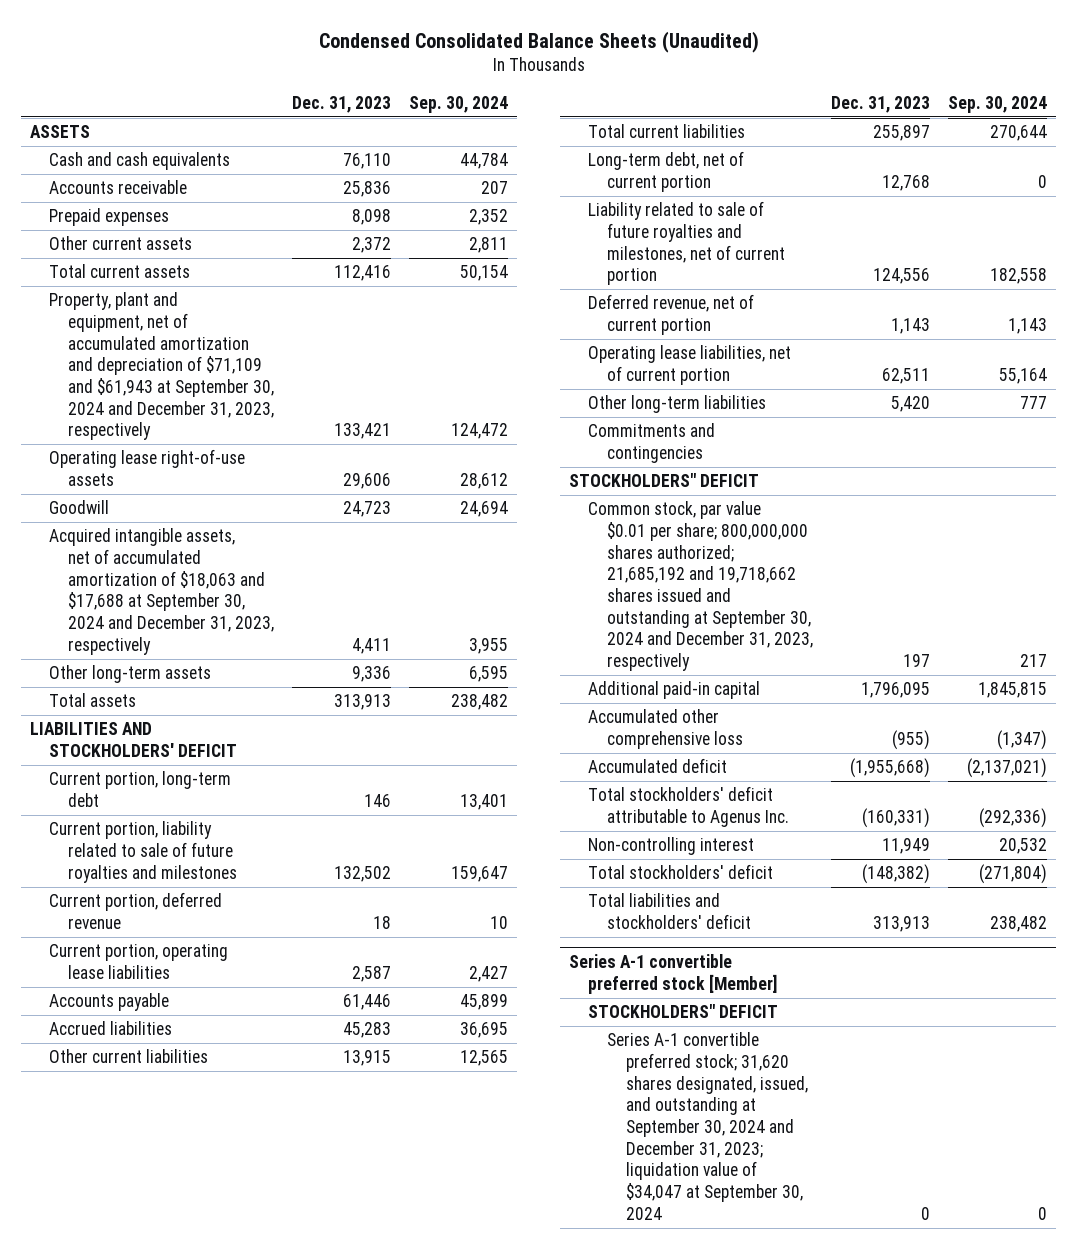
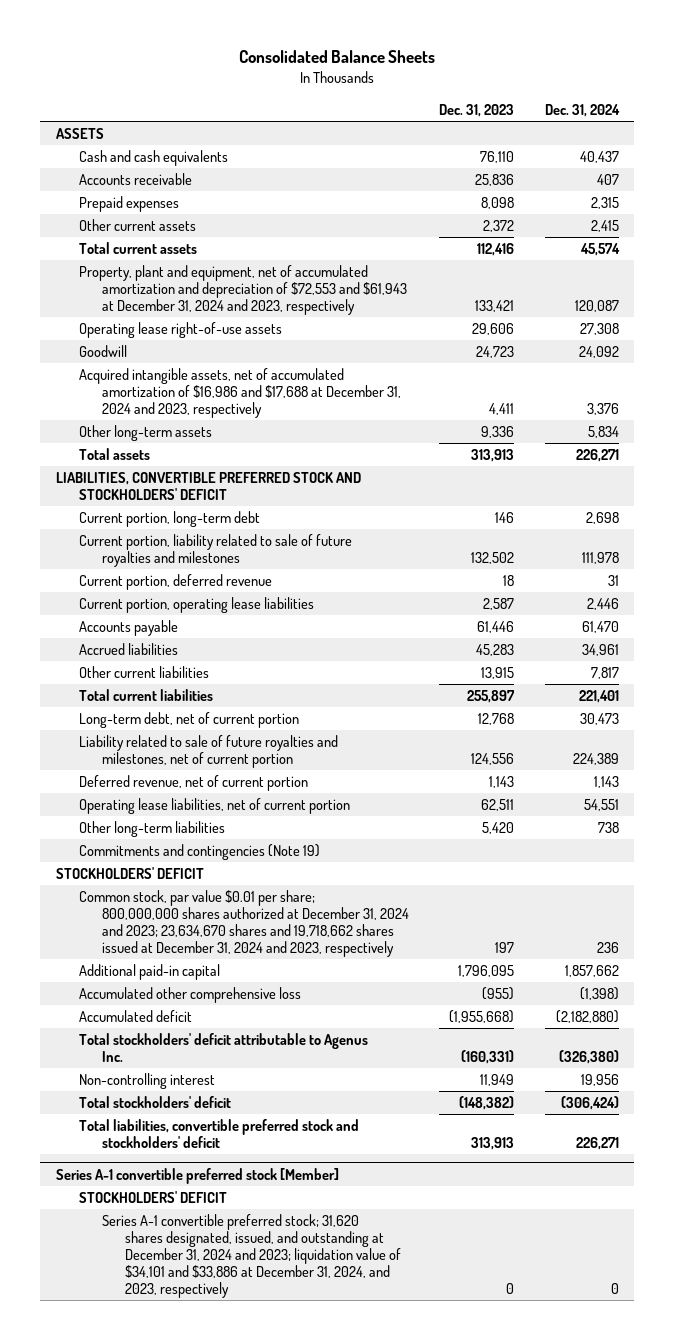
- Condensed Consolidated Balance Sheets (Unaudited)
+ Consolidated Balance Sheets
- | Dec. 31, 2023 | Sep. 30, 2024
+ | Dec. 31, 2023 | Dec. 31, 2024
- Property, plant and equipment, net of accumulated amortization and depreciation of $71,109 and $61,943 at September 30, 2024 and December 31, 2023, respectively | 133,421 | 124,472
+ Property, plant and equipment, net of accumulated amortization and depreciation of $72,553 and $61,943 at December 31, 2024 and 2023, respectively | 133,421 | 120,087
- Acquired intangible assets, net of accumulated amortization of $18,063 and $17,688 at September 30, 2024 and December 31, 2023, respectively | 4,411 | 3,955
+ Acquired intangible assets, net of accumulated amortization of $16,986 and $17,688 at December 31, 2024 and 2023, respectively | 4,411 | 3,376
- LIABILITIES AND STOCKHOLDERS' DEFICIT
+ LIABILITIES, CONVERTIBLE PREFERRED STOCK AND STOCKHOLDERS' DEFICIT
- Commitments and contingencies
- STOCKHOLDERS" DEFICIT
- Common stock, par value $0.01 per share; 800,000,000 shares authorized; 21,685,192 and 19,718,662 shares issued and outstanding at September 30, 2024 and December 31, 2023, respectively | 197 | 217
+ Commitments and contingencies (Note 19)
+ STOCKHOLDERS' DEFICIT
+ Common stock, par value $0.01 per share; 800,000,000 shares authorized at December 31, 2024 and 2023; 23,634,670 shares and 19,718,662 shares issued at December 31, 2024 and 2023, respectively | 197 | 236
- Total liabilities and stockholders' deficit | 313,913 | 238,482
+ Total liabilities, convertible preferred stock and stockholders' deficit | 313,913 | 226,271
@ Series A-1 convertible preferred stock [Member]
- STOCKHOLDERS" DEFICIT
- Series A-1 convertible preferred stock; 31,620 shares designated, issued, and outstanding at September 30, 2024 and December 31, 2023; liquidation value of $34,047 at September 30, 2024 | 0 | 0
+ STOCKHOLDERS' DEFICIT
+ Series A-1 convertible preferred stock; 31,620 shares designated, issued, and outstanding at December 31, 2024 and 2023; liquidation value of $34,101 and $33,886 at December 31, 2024, and 2023, respectively | 0 | 0

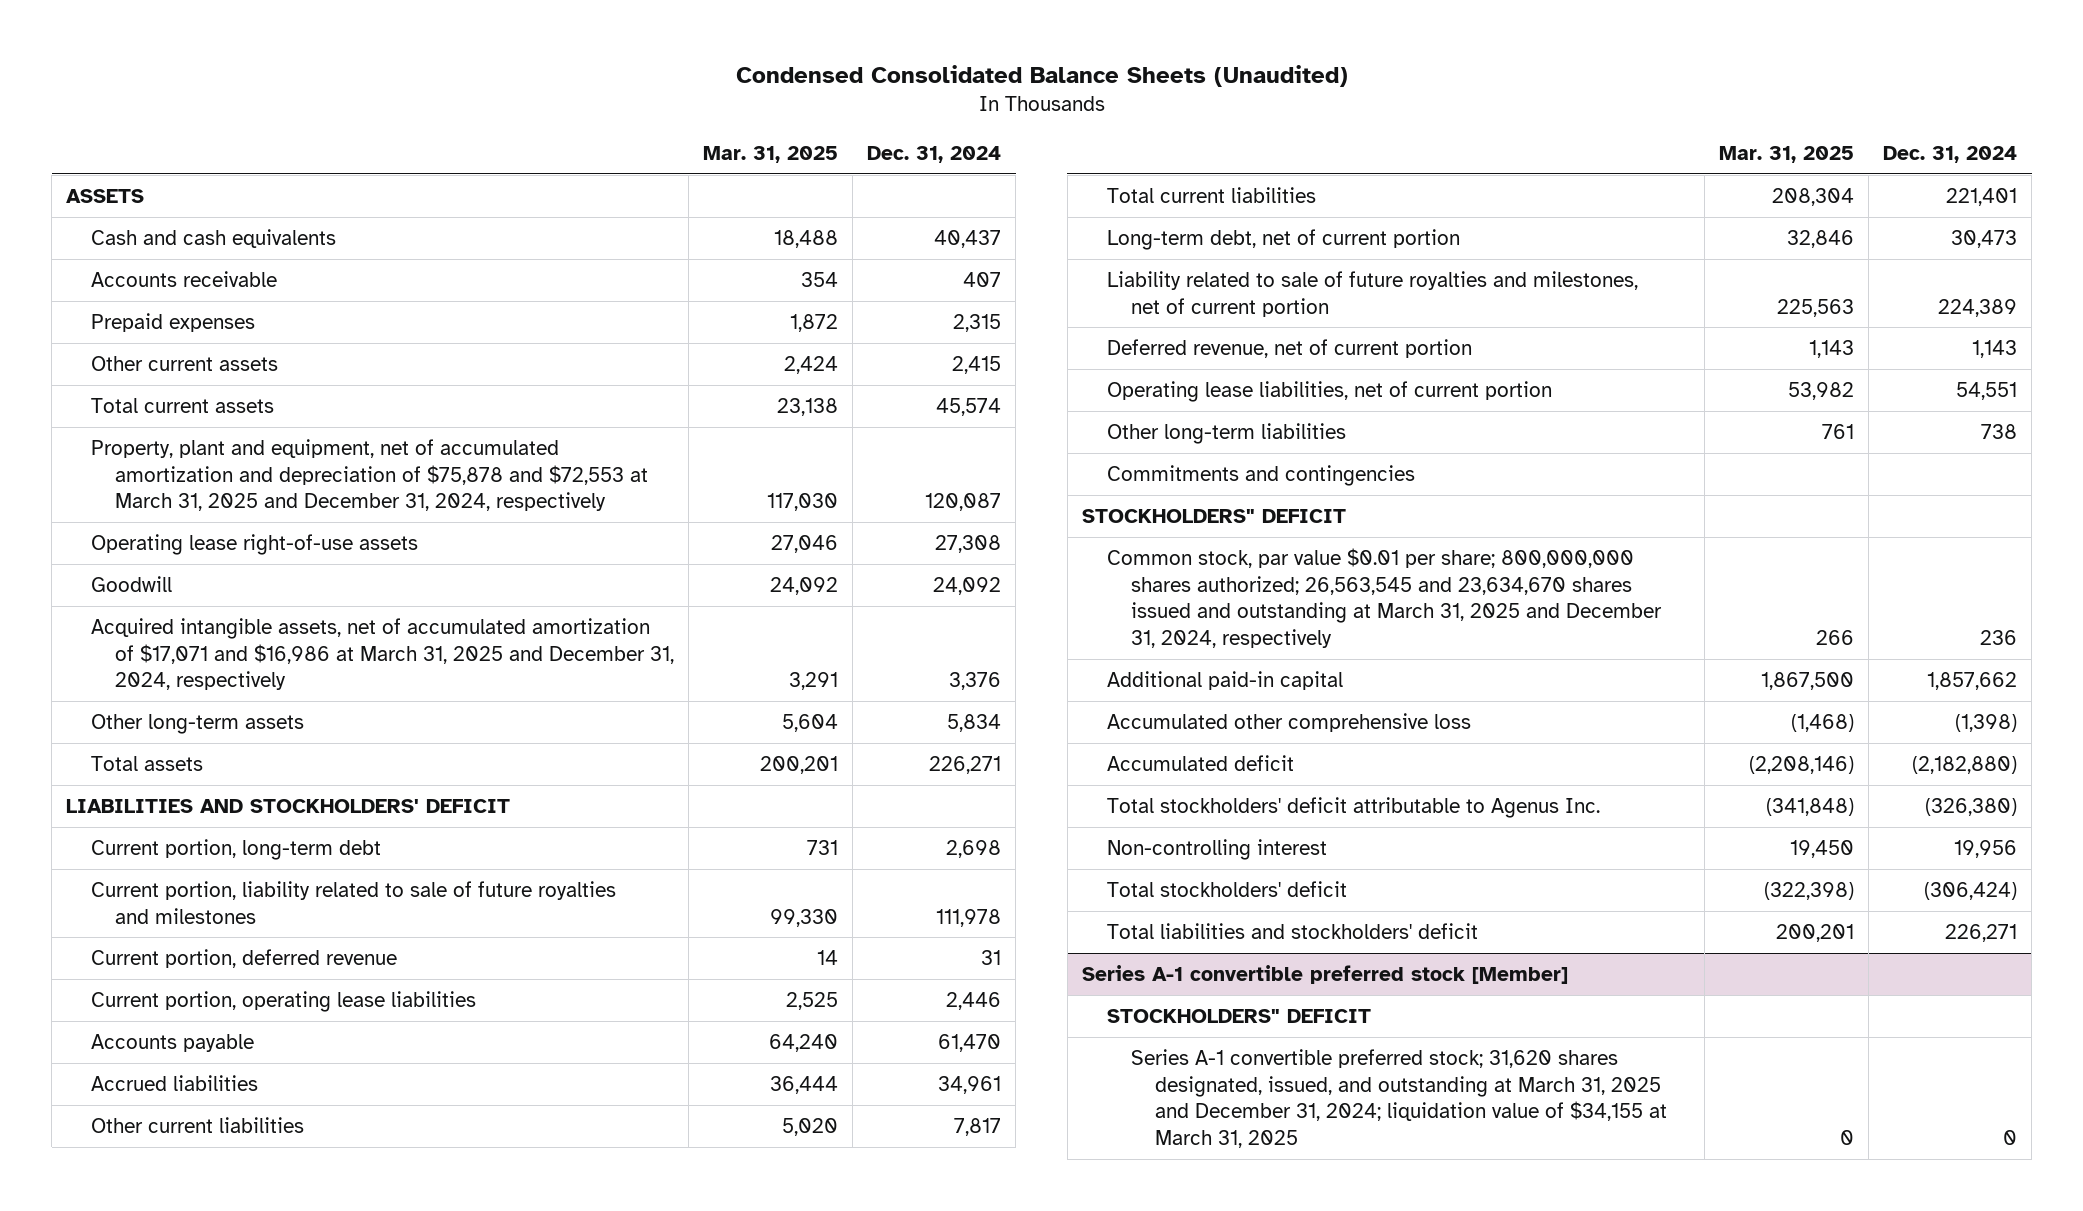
- Consolidated Balance Sheets
+ Condensed Consolidated Balance Sheets (Unaudited)
- | Dec. 31, 2023 | Dec. 31, 2024
+ | Mar. 31, 2025 | Dec. 31, 2024
- Property, plant and equipment, net of accumulated amortization and depreciation of $72,553 and $61,943 at December 31, 2024 and 2023, respectively | 133,421 | 120,087
+ Property, plant and equipment, net of accumulated amortization and depreciation of $75,878 and $72,553 at March 31, 2025 and December 31, 2024, respectively | 117,030 | 120,087
- Acquired intangible assets, net of accumulated amortization of $16,986 and $17,688 at December 31, 2024 and 2023, respectively | 4,411 | 3,376
+ Acquired intangible assets, net of accumulated amortization of $17,071 and $16,986 at March 31, 2025 and December 31, 2024, respectively | 3,291 | 3,376
- LIABILITIES, CONVERTIBLE PREFERRED STOCK AND STOCKHOLDERS' DEFICIT
+ LIABILITIES AND STOCKHOLDERS' DEFICIT
- Commitments and contingencies (Note 19)
- STOCKHOLDERS' DEFICIT
- Common stock, par value $0.01 per share; 800,000,000 shares authorized at December 31, 2024 and 2023; 23,634,670 shares and 19,718,662 shares issued at December 31, 2024 and 2023, respectively | 197 | 236
+ Commitments and contingencies
+ STOCKHOLDERS" DEFICIT
+ Common stock, par value $0.01 per share; 800,000,000 shares authorized; 26,563,545 and 23,634,670 shares issued and outstanding at March 31, 2025 and December 31, 2024, respectively | 266 | 236
- Total liabilities, convertible preferred stock and stockholders' deficit | 313,913 | 226,271
+ Total liabilities and stockholders' deficit | 200,201 | 226,271
@ Series A-1 convertible preferred stock [Member]
- STOCKHOLDERS' DEFICIT
- Series A-1 convertible preferred stock; 31,620 shares designated, issued, and outstanding at December 31, 2024 and 2023; liquidation value of $34,101 and $33,886 at December 31, 2024, and 2023, respectively | 0 | 0
+ STOCKHOLDERS" DEFICIT
+ Series A-1 convertible preferred stock; 31,620 shares designated, issued, and outstanding at March 31, 2025 and December 31, 2024; liquidation value of $34,155 at March 31, 2025 | 0 | 0

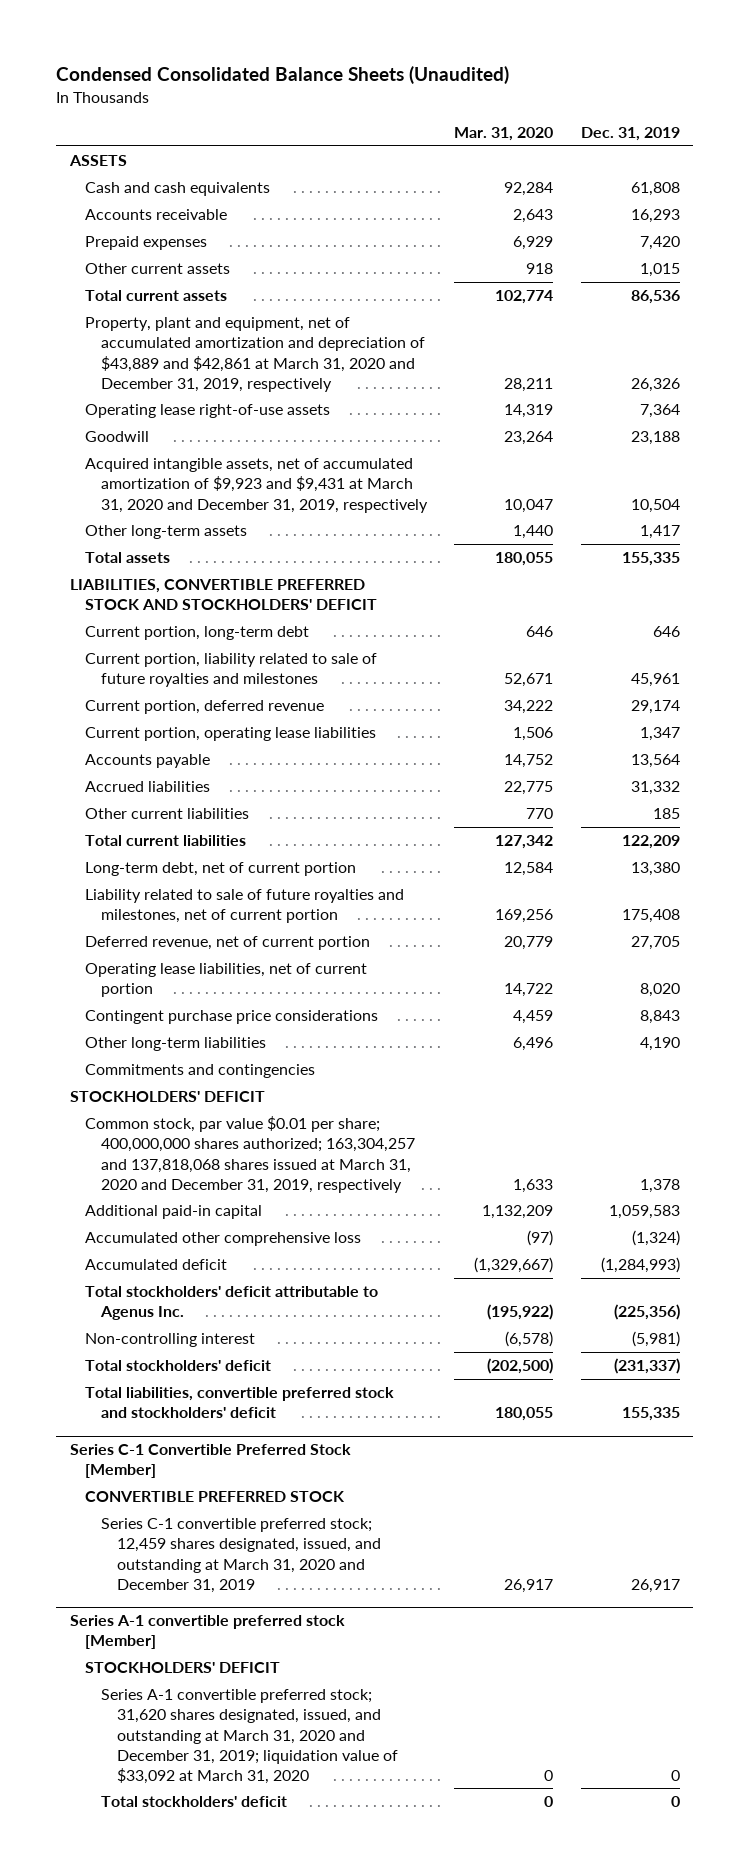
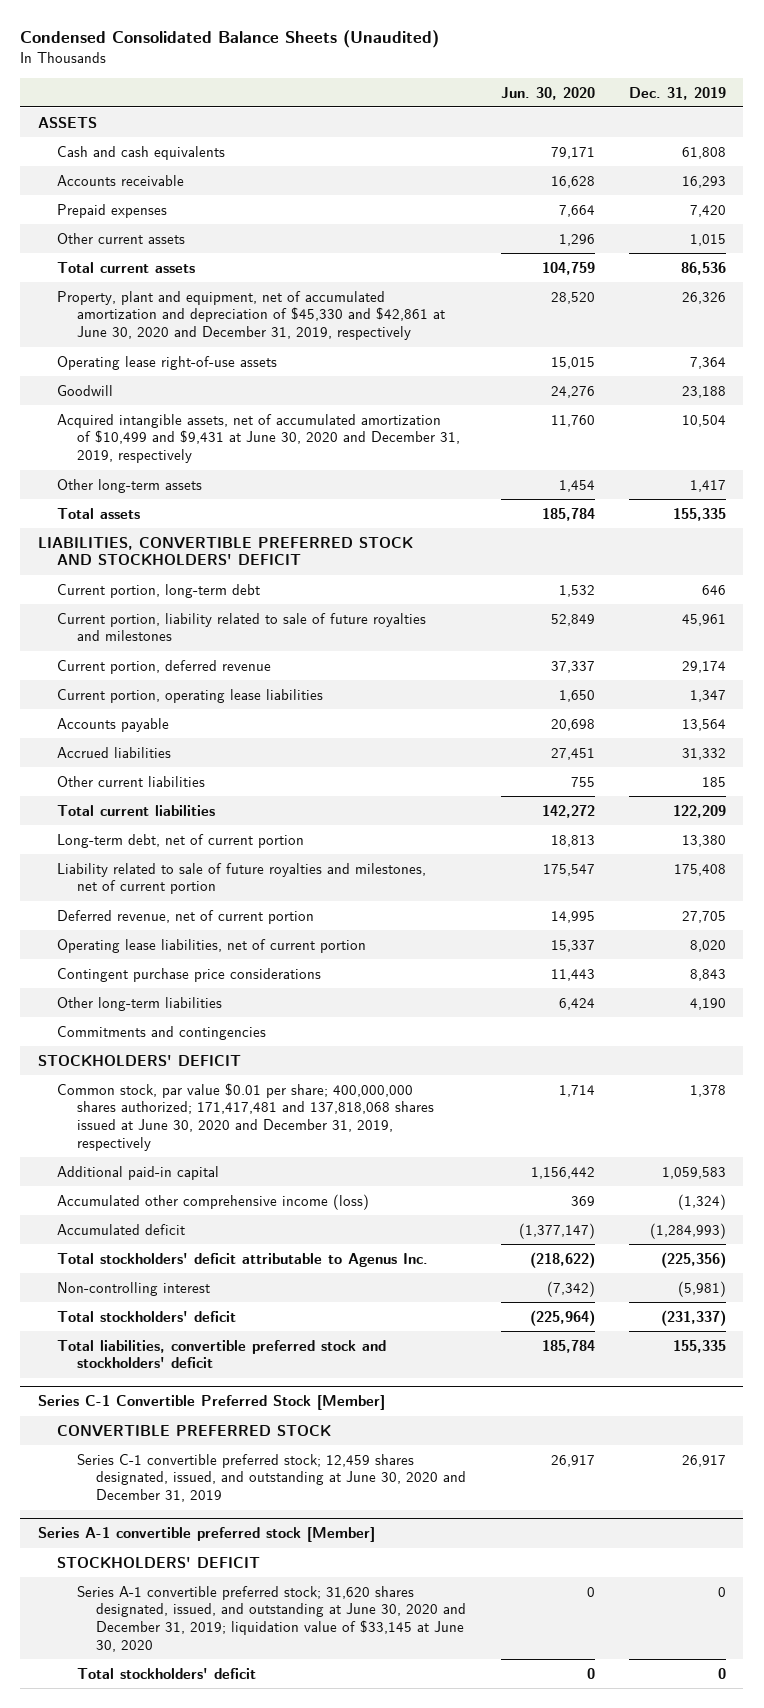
- | Mar. 31, 2020 | Dec. 31, 2019
+ | Jun. 30, 2020 | Dec. 31, 2019
- Property, plant and equipment, net of accumulated amortization and depreciation of $43,889 and $42,861 at March 31, 2020 and December 31, 2019, respectively | 28,211 | 26,326
+ Property, plant and equipment, net of accumulated amortization and depreciation of $45,330 and $42,861 at June 30, 2020 and December 31, 2019, respectively | 28,520 | 26,326
- Acquired intangible assets, net of accumulated amortization of $9,923 and $9,431 at March 31, 2020 and December 31, 2019, respectively | 10,047 | 10,504
+ Acquired intangible assets, net of accumulated amortization of $10,499 and $9,431 at June 30, 2020 and December 31, 2019, respectively | 11,760 | 10,504
- Common stock, par value $0.01 per share; 400,000,000 shares authorized; 163,304,257 and 137,818,068 shares issued at March 31, 2020 and December 31, 2019, respectively | 1,633 | 1,378
+ Common stock, par value $0.01 per share; 400,000,000 shares authorized; 171,417,481 and 137,818,068 shares issued at June 30, 2020 and December 31, 2019, respectively | 1,714 | 1,378
- Accumulated other comprehensive loss | (97) | (1,324)
+ Accumulated other comprehensive income (loss) | 369 | (1,324)
@ Series C-1 Convertible Preferred Stock [Member]
- Series C-1 convertible preferred stock; 12,459 shares designated, issued, and outstanding at March 31, 2020 and December 31, 2019 | 26,917 | 26,917
+ Series C-1 convertible preferred stock; 12,459 shares designated, issued, and outstanding at June 30, 2020 and December 31, 2019 | 26,917 | 26,917
@ Series A-1 convertible preferred stock [Member]
- Series A-1 convertible preferred stock; 31,620 shares designated, issued, and outstanding at March 31, 2020 and December 31, 2019; liquidation value of $33,092 at March 31, 2020 | 0 | 0
+ Series A-1 convertible preferred stock; 31,620 shares designated, issued, and outstanding at June 30, 2020 and December 31, 2019; liquidation value of $33,145 at June 30, 2020 | 0 | 0

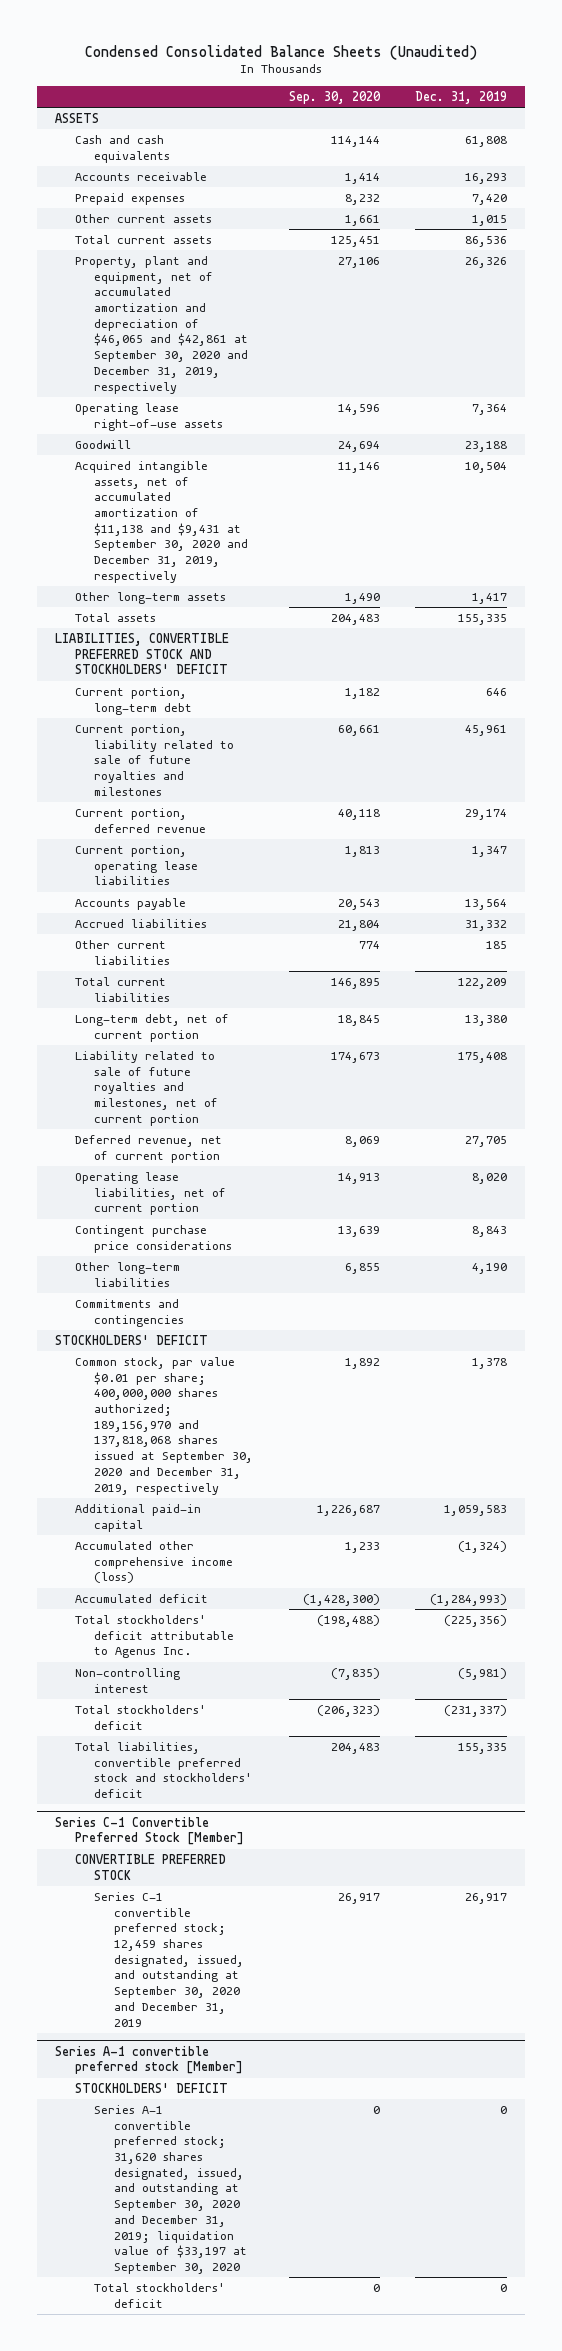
- | Jun. 30, 2020 | Dec. 31, 2019
+ | Sep. 30, 2020 | Dec. 31, 2019
- Property, plant and equipment, net of accumulated amortization and depreciation of $45,330 and $42,861 at June 30, 2020 and December 31, 2019, respectively | 28,520 | 26,326
+ Property, plant and equipment, net of accumulated amortization and depreciation of $46,065 and $42,861 at September 30, 2020 and December 31, 2019, respectively | 27,106 | 26,326
- Acquired intangible assets, net of accumulated amortization of $10,499 and $9,431 at June 30, 2020 and December 31, 2019, respectively | 11,760 | 10,504
+ Acquired intangible assets, net of accumulated amortization of $11,138 and $9,431 at September 30, 2020 and December 31, 2019, respectively | 11,146 | 10,504
- Common stock, par value $0.01 per share; 400,000,000 shares authorized; 171,417,481 and 137,818,068 shares issued at June 30, 2020 and December 31, 2019, respectively | 1,714 | 1,378
+ Common stock, par value $0.01 per share; 400,000,000 shares authorized; 189,156,970 and 137,818,068 shares issued at September 30, 2020 and December 31, 2019, respectively | 1,892 | 1,378
@ Series C-1 Convertible Preferred Stock [Member]
- Series C-1 convertible preferred stock; 12,459 shares designated, issued, and outstanding at June 30, 2020 and December 31, 2019 | 26,917 | 26,917
+ Series C-1 convertible preferred stock; 12,459 shares designated, issued, and outstanding at September 30, 2020 and December 31, 2019 | 26,917 | 26,917
@ Series A-1 convertible preferred stock [Member]
- Series A-1 convertible preferred stock; 31,620 shares designated, issued, and outstanding at June 30, 2020 and December 31, 2019; liquidation value of $33,145 at June 30, 2020 | 0 | 0
+ Series A-1 convertible preferred stock; 31,620 shares designated, issued, and outstanding at September 30, 2020 and December 31, 2019; liquidation value of $33,197 at September 30, 2020 | 0 | 0

